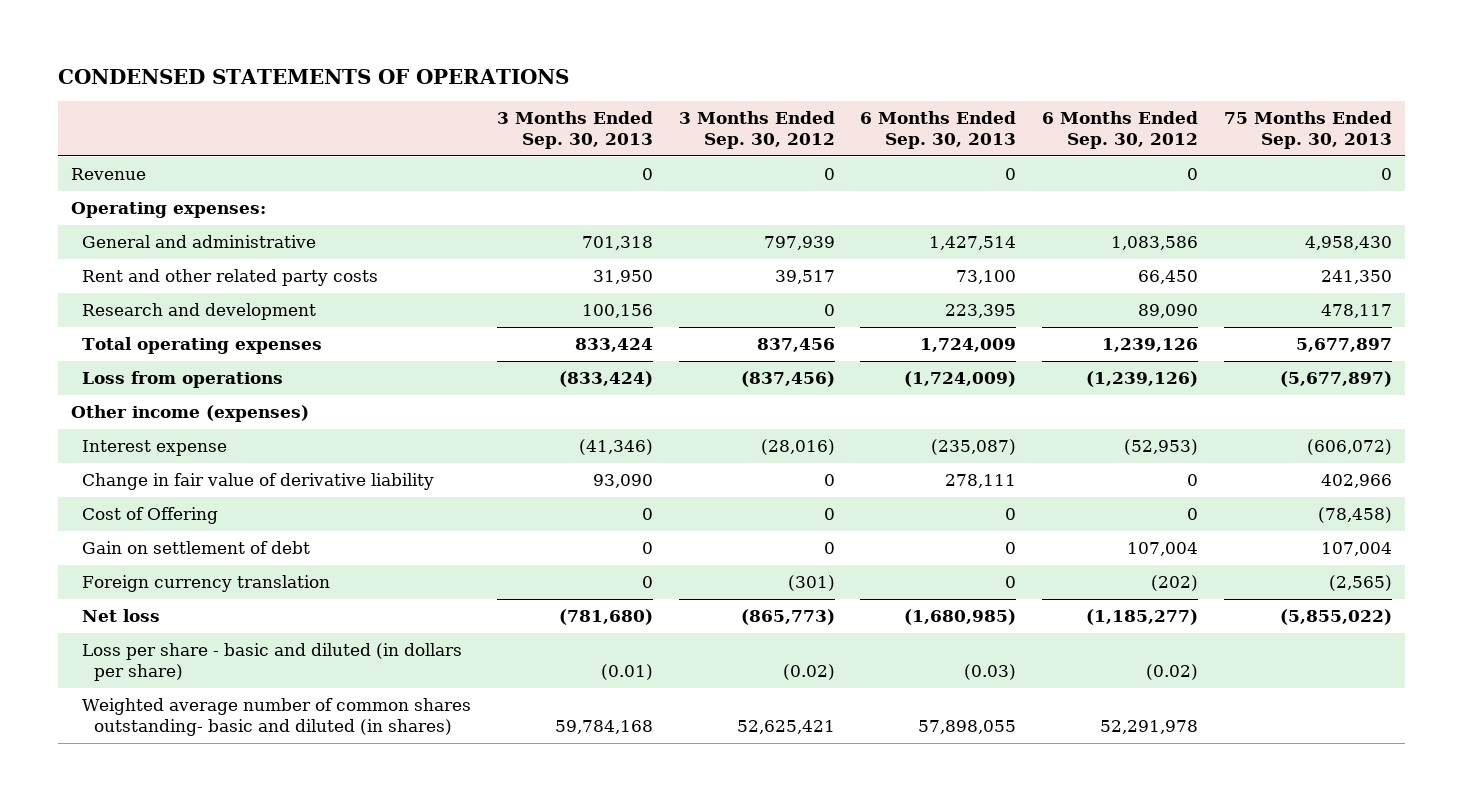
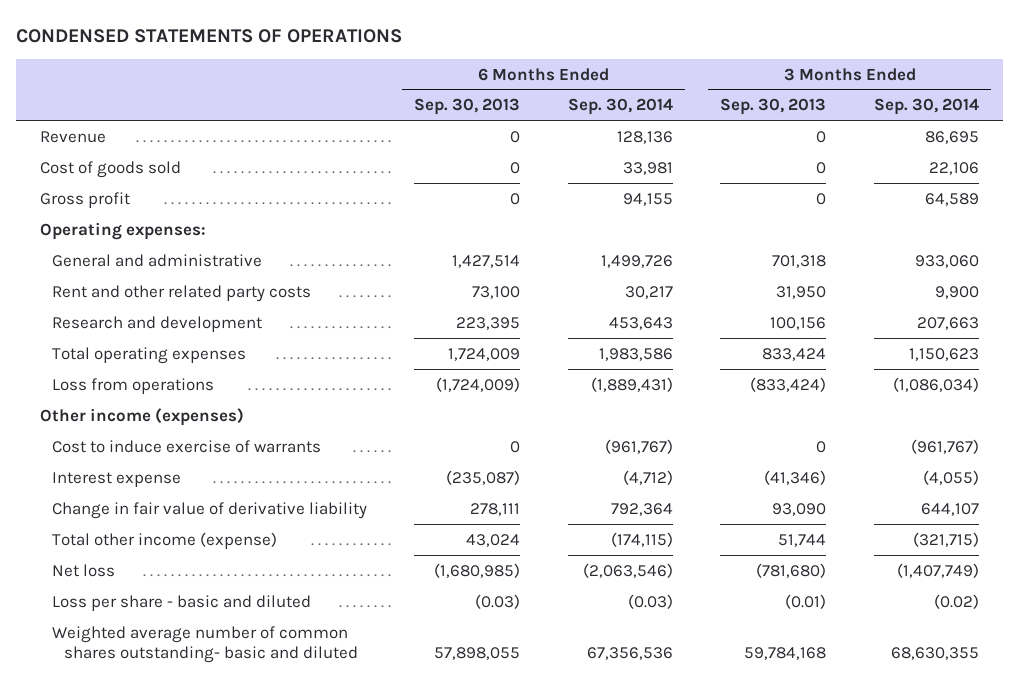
- | 3 Months Ended Sep. 30, 2013 | 3 Months Ended Sep. 30, 2012 | 6 Months Ended Sep. 30, 2013 | 6 Months Ended Sep. 30, 2012 | 75 Months Ended Sep. 30, 2013
+ | 6 Months Ended Sep. 30, 2013 | 6 Months Ended Sep. 30, 2014 | 3 Months Ended Sep. 30, 2013 | 3 Months Ended Sep. 30, 2014
+ Cost of goods sold | 0 | 33,981 | 0 | 22,106
+ Gross profit | 0 | 94,155 | 0 | 64,589
+ Cost to induce exercise of warrants | 0 | (961,767) | 0 | (961,767)
- Cost of Offering | 0 | 0 | 0 | 0 | (78,458)
- Gain on settlement of debt | 0 | 0 | 0 | 107,004 | 107,004
- Foreign currency translation | 0 | (301) | 0 | (202) | (2,565)
+ Total other income (expense) | 43,024 | (174,115) | 51,744 | (321,715)
- Loss per share - basic and diluted (in dollars per share) | (0.01) | (0.02) | (0.03) | (0.02) |
- Weighted average number of common shares outstanding- basic and diluted (in shares) | 59,784,168 | 52,625,421 | 57,898,055 | 52,291,978 |
+ Loss per share - basic and diluted | (0.03) | (0.03) | (0.01) | (0.02)
+ Weighted average number of common shares outstanding- basic and diluted | 57,898,055 | 67,356,536 | 59,784,168 | 68,630,355

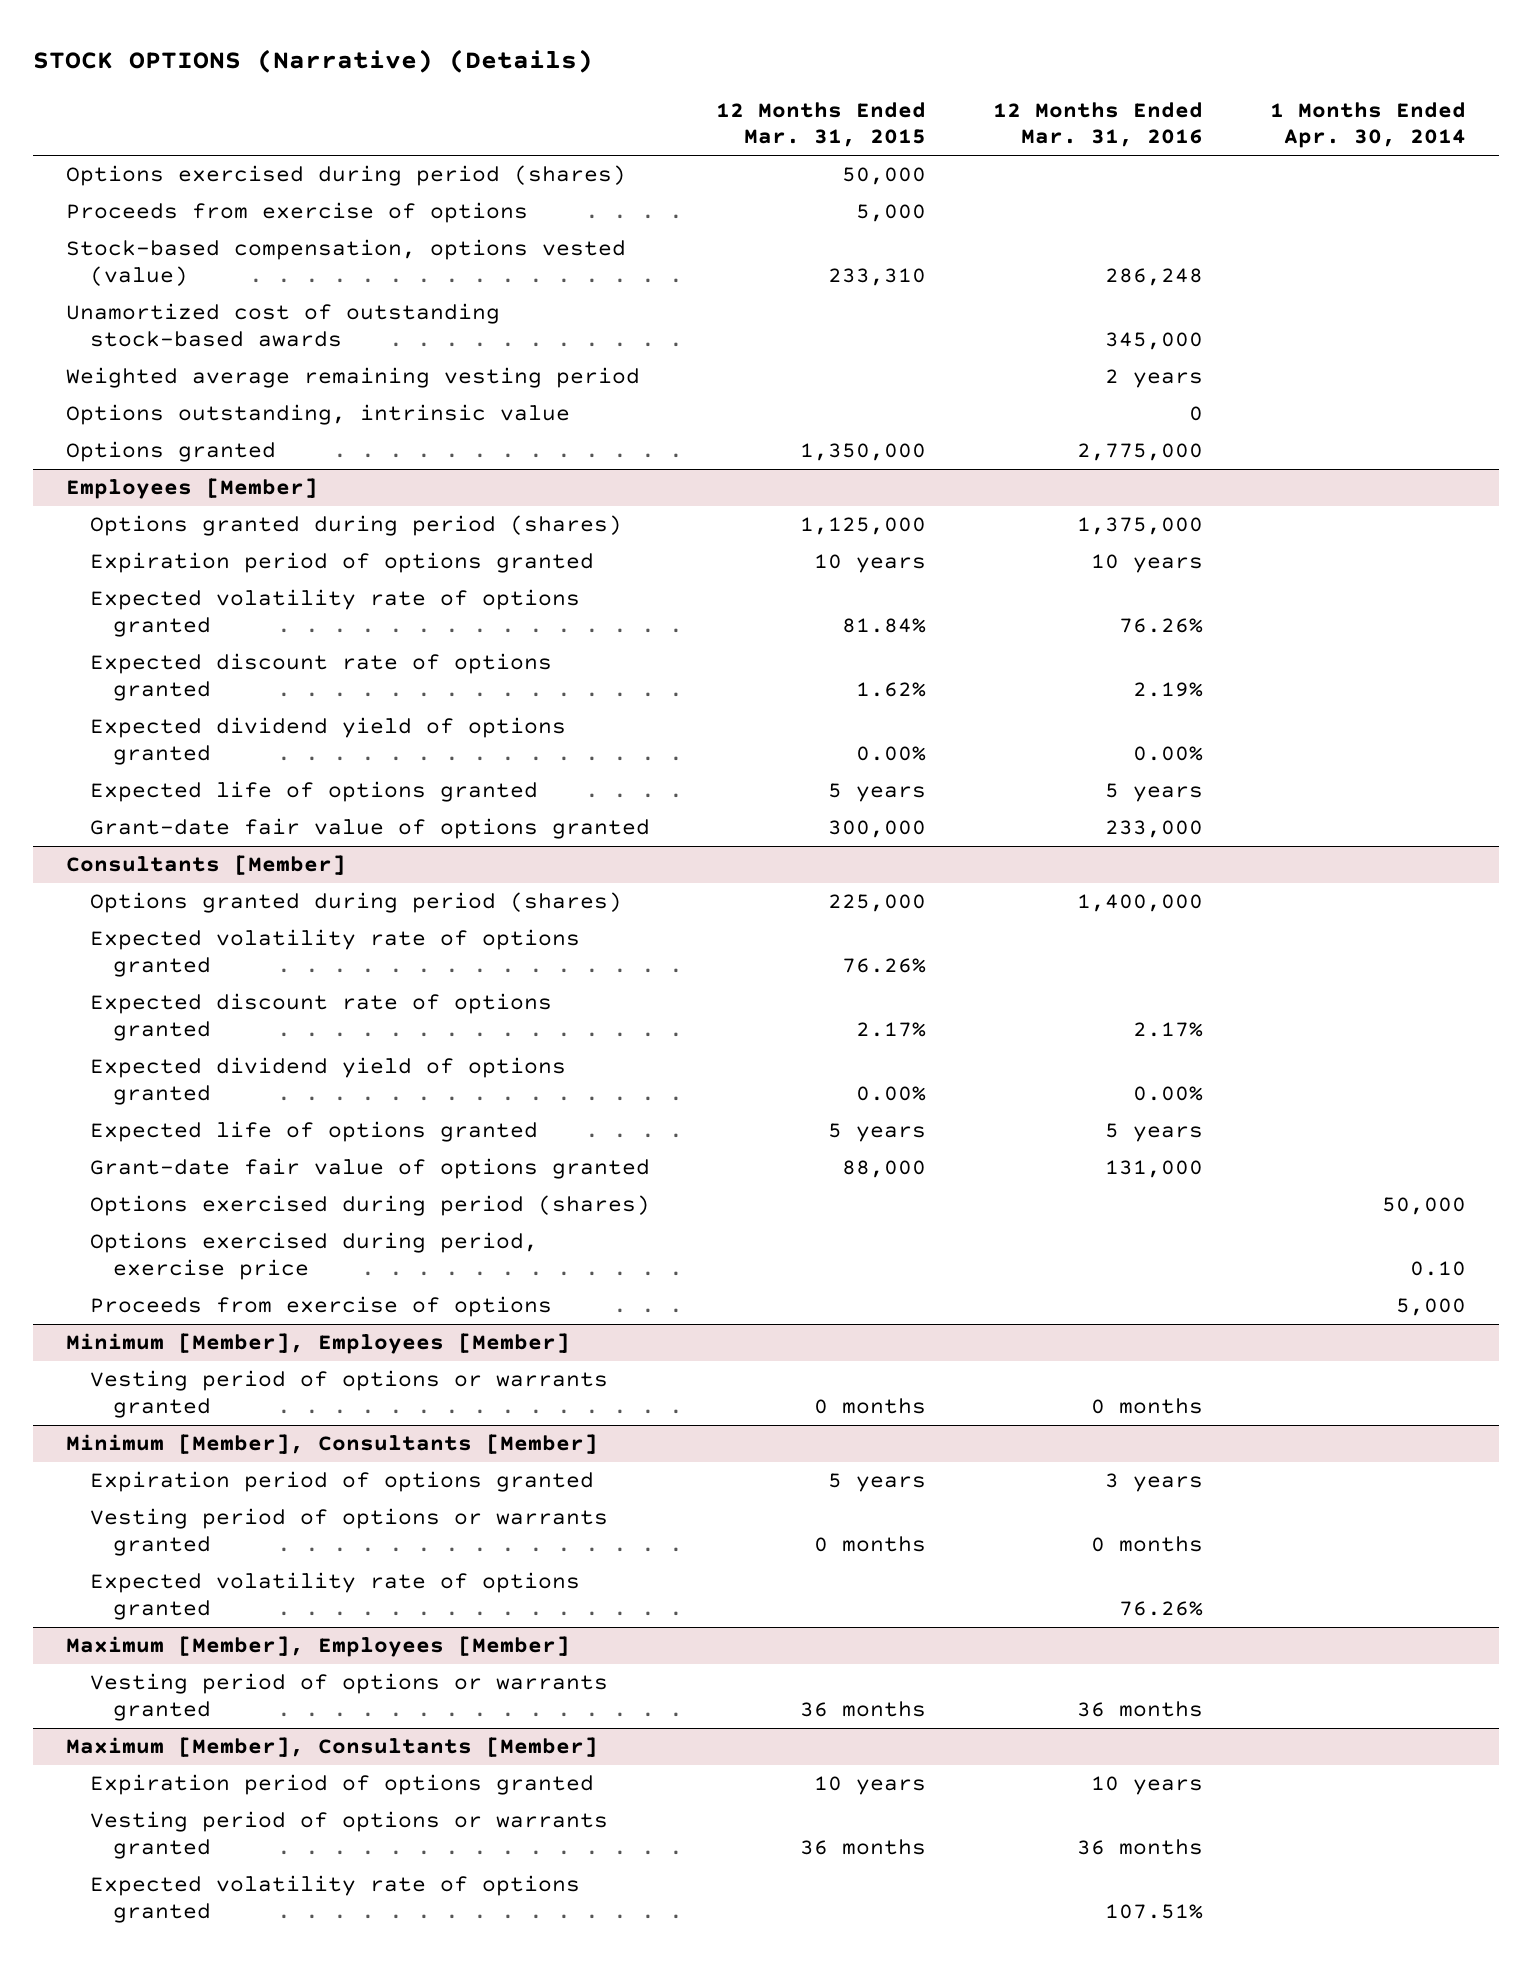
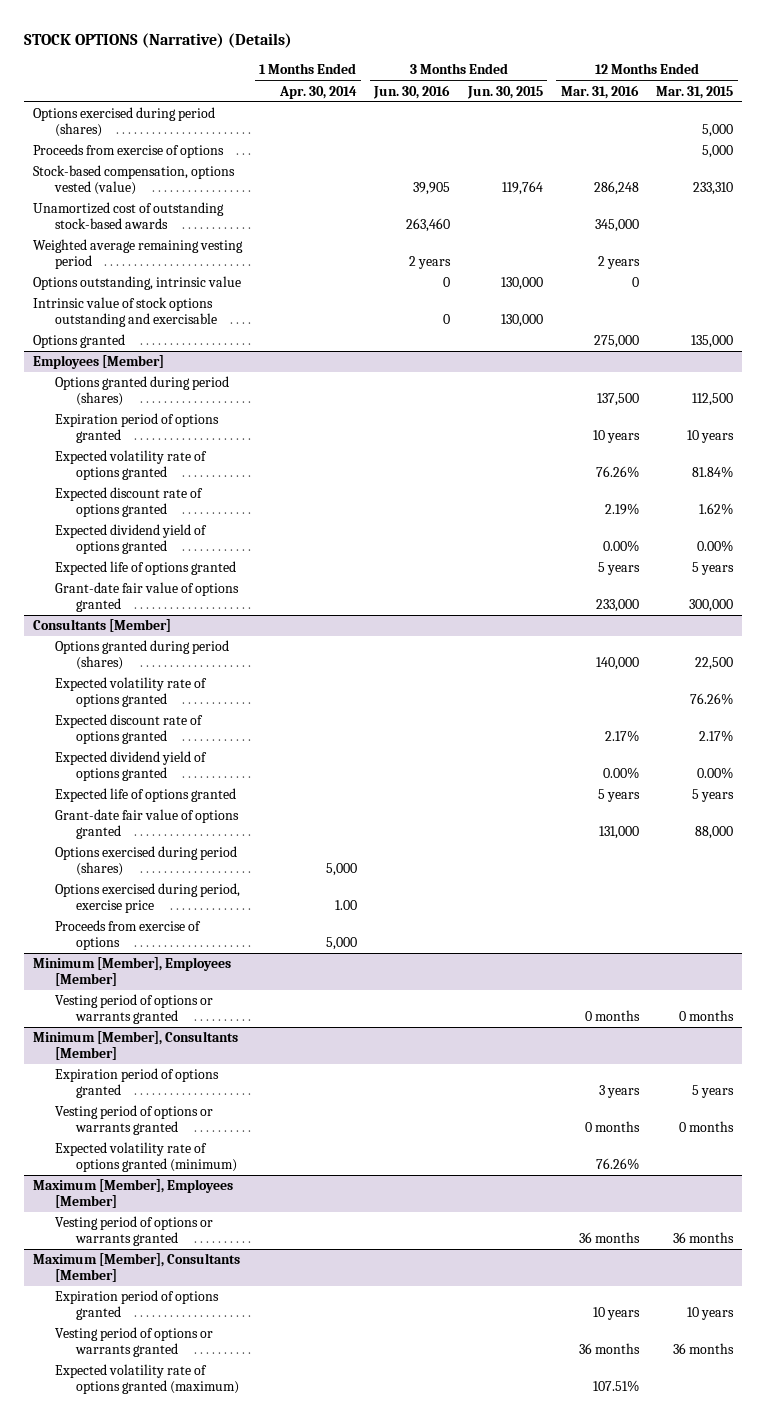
- | 12 Months Ended Mar. 31, 2015 | 12 Months Ended Mar. 31, 2016 | 1 Months Ended Apr. 30, 2014
+ | 1 Months Ended Apr. 30, 2014 | 3 Months Ended Jun. 30, 2016 | 3 Months Ended Jun. 30, 2015 | 12 Months Ended Mar. 31, 2016 | 12 Months Ended Mar. 31, 2015
- Options exercised during period (shares) | 50,000 | |
+ Options exercised during period (shares) | | | | | 5,000
- Options granted | 1,350,000 | 2,775,000 |
+ Intrinsic value of stock options outstanding and exercisable | | 0 | 130,000 | |
+ Options granted | | | | 275,000 | 135,000
@ Employees [Member]
- Options granted during period (shares) | 1,125,000 | 1,375,000 |
+ Options granted during period (shares) | | | | 137,500 | 112,500
@ Consultants [Member]
- Options granted during period (shares) | 225,000 | 1,400,000 |
+ Options granted during period (shares) | | | | 140,000 | 22,500
- Options exercised during period (shares) | | | 50,000
- Options exercised during period, exercise price | | | 0.10
+ Options exercised during period (shares) | 5,000 | | | |
+ Options exercised during period, exercise price | 1.00 | | | |
@ Minimum [Member], Consultants [Member]
- Expected volatility rate of options granted | | 76.26% |
+ Expected volatility rate of options granted (minimum) | | | | 76.26% |
@ Maximum [Member], Consultants [Member]
- Expected volatility rate of options granted | | 107.51% |
+ Expected volatility rate of options granted (maximum) | | | | 107.51% |

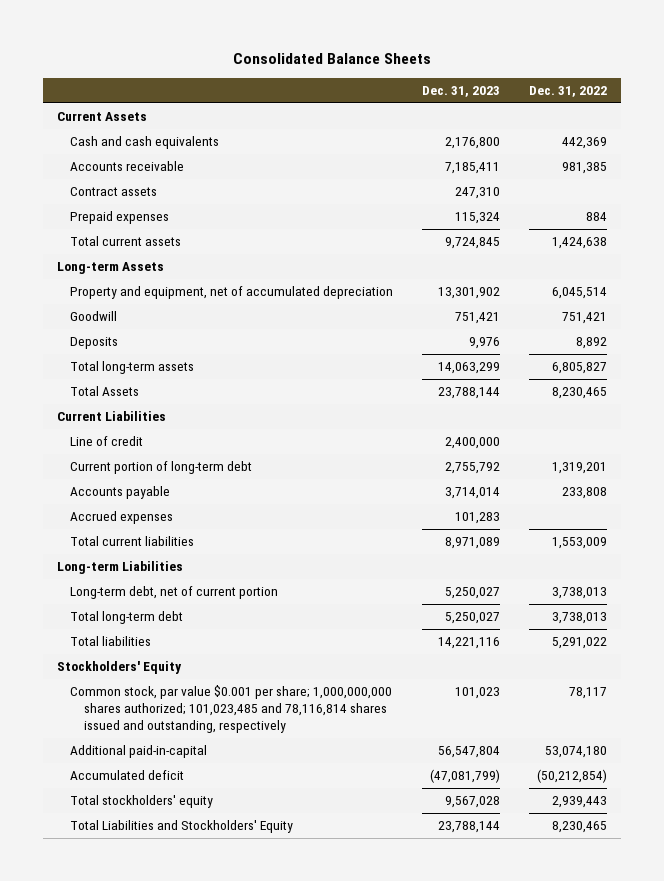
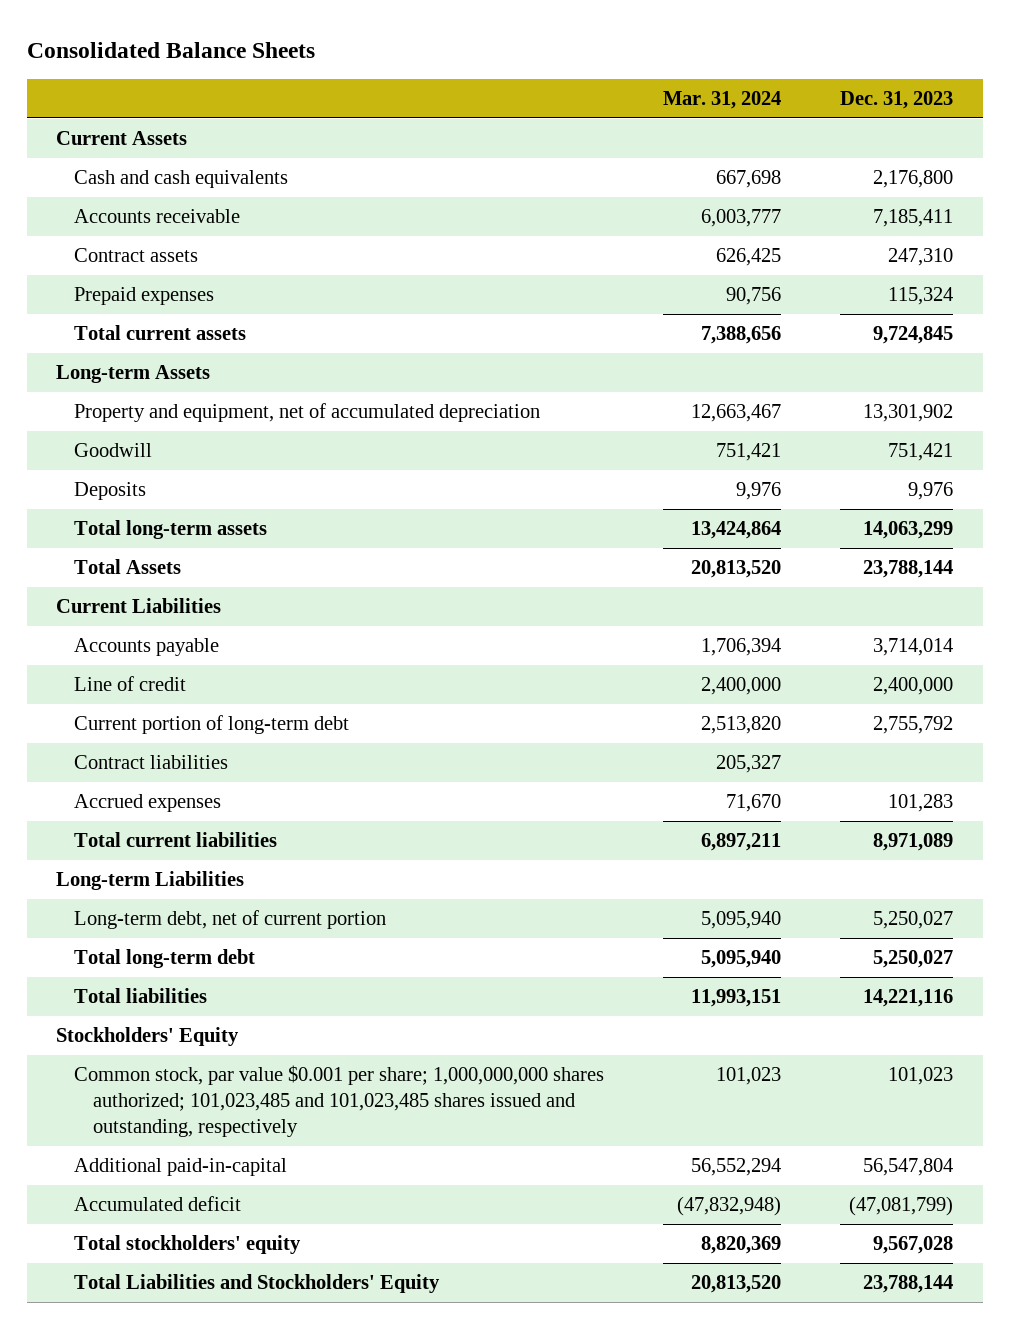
- | Dec. 31, 2023 | Dec. 31, 2022
+ | Mar. 31, 2024 | Dec. 31, 2023
moved up: Accounts payable | 1,706,394 | 3,714,014
+ Contract liabilities | 205,327 |
- Common stock, par value $0.001 per share; 1,000,000,000 shares authorized; 101,023,485 and 78,116,814 shares issued and outstanding, respectively | 101,023 | 78,117
+ Common stock, par value $0.001 per share; 1,000,000,000 shares authorized; 101,023,485 and 101,023,485 shares issued and outstanding, respectively | 101,023 | 101,023

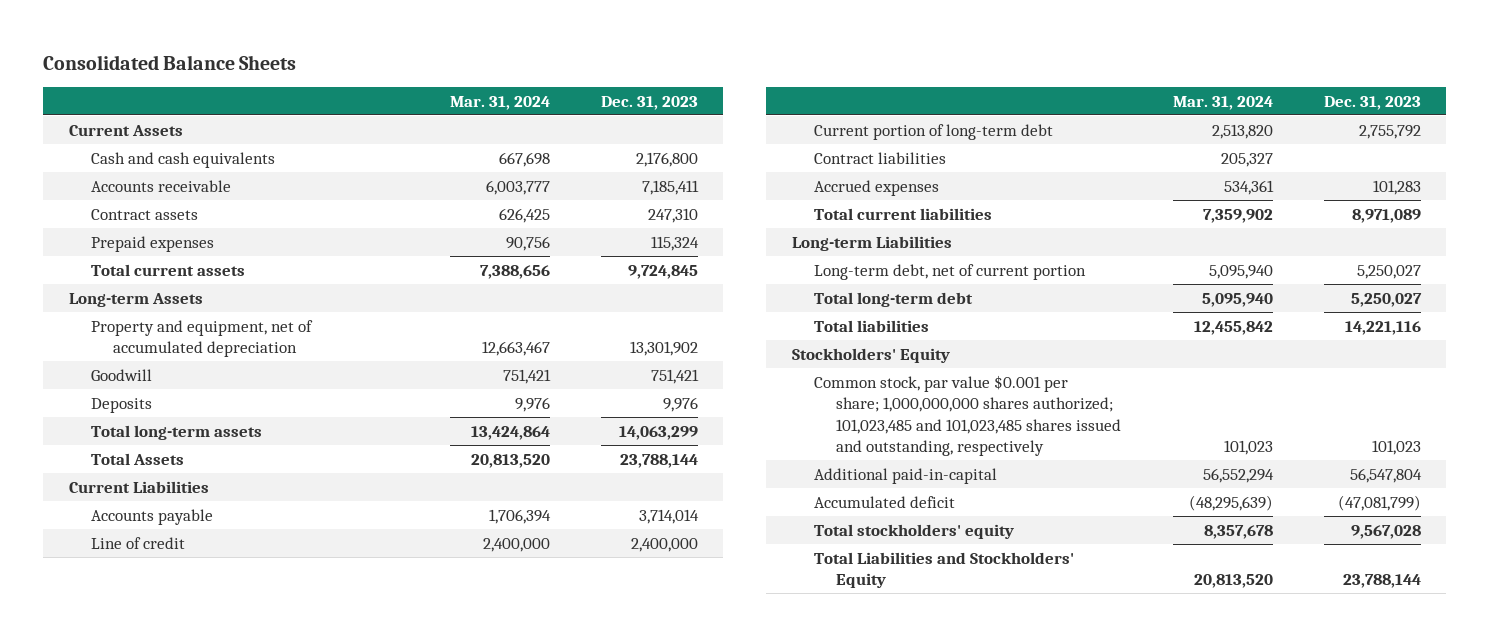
- Accrued expenses | 71,670 | 101,283
- Total current liabilities | 6,897,211 | 8,971,089
+ Accrued expenses | 534,361 | 101,283
+ Total current liabilities | 7,359,902 | 8,971,089
- Total liabilities | 11,993,151 | 14,221,116
+ Total liabilities | 12,455,842 | 14,221,116
- Accumulated deficit | (47,832,948) | (47,081,799)
- Total stockholders' equity | 8,820,369 | 9,567,028
+ Accumulated deficit | (48,295,639) | (47,081,799)
+ Total stockholders' equity | 8,357,678 | 9,567,028

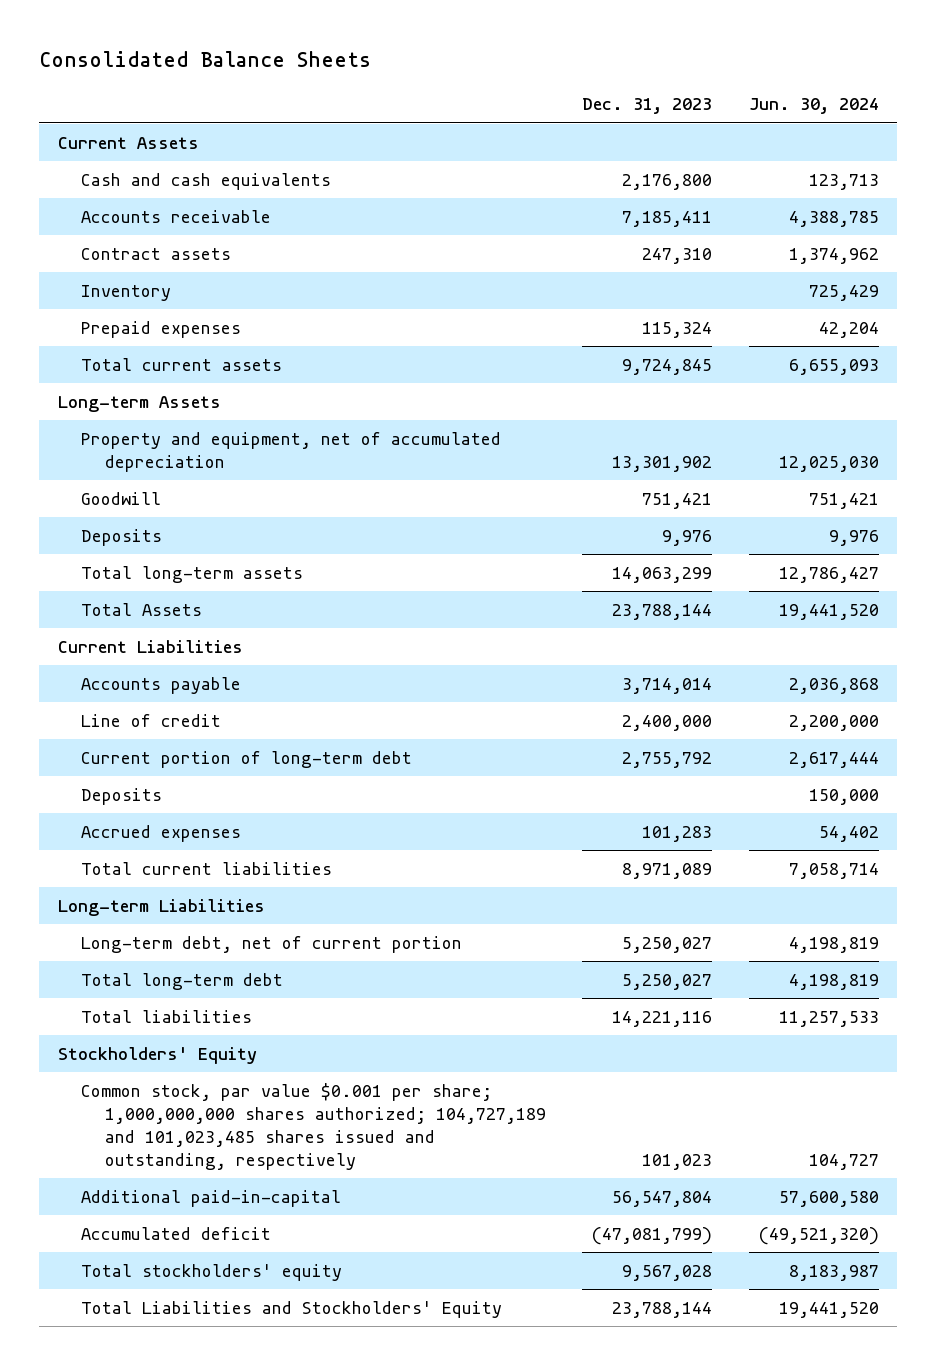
- | Mar. 31, 2024 | Dec. 31, 2023
+ | Dec. 31, 2023 | Jun. 30, 2024
+ Inventory | | 725,429
- Contract liabilities | 205,327 |
+ Deposits | | 150,000
- Common stock, par value $0.001 per share; 1,000,000,000 shares authorized; 101,023,485 and 101,023,485 shares issued and outstanding, respectively | 101,023 | 101,023
+ Common stock, par value $0.001 per share; 1,000,000,000 shares authorized; 104,727,189 and 101,023,485 shares issued and outstanding, respectively | 101,023 | 104,727

